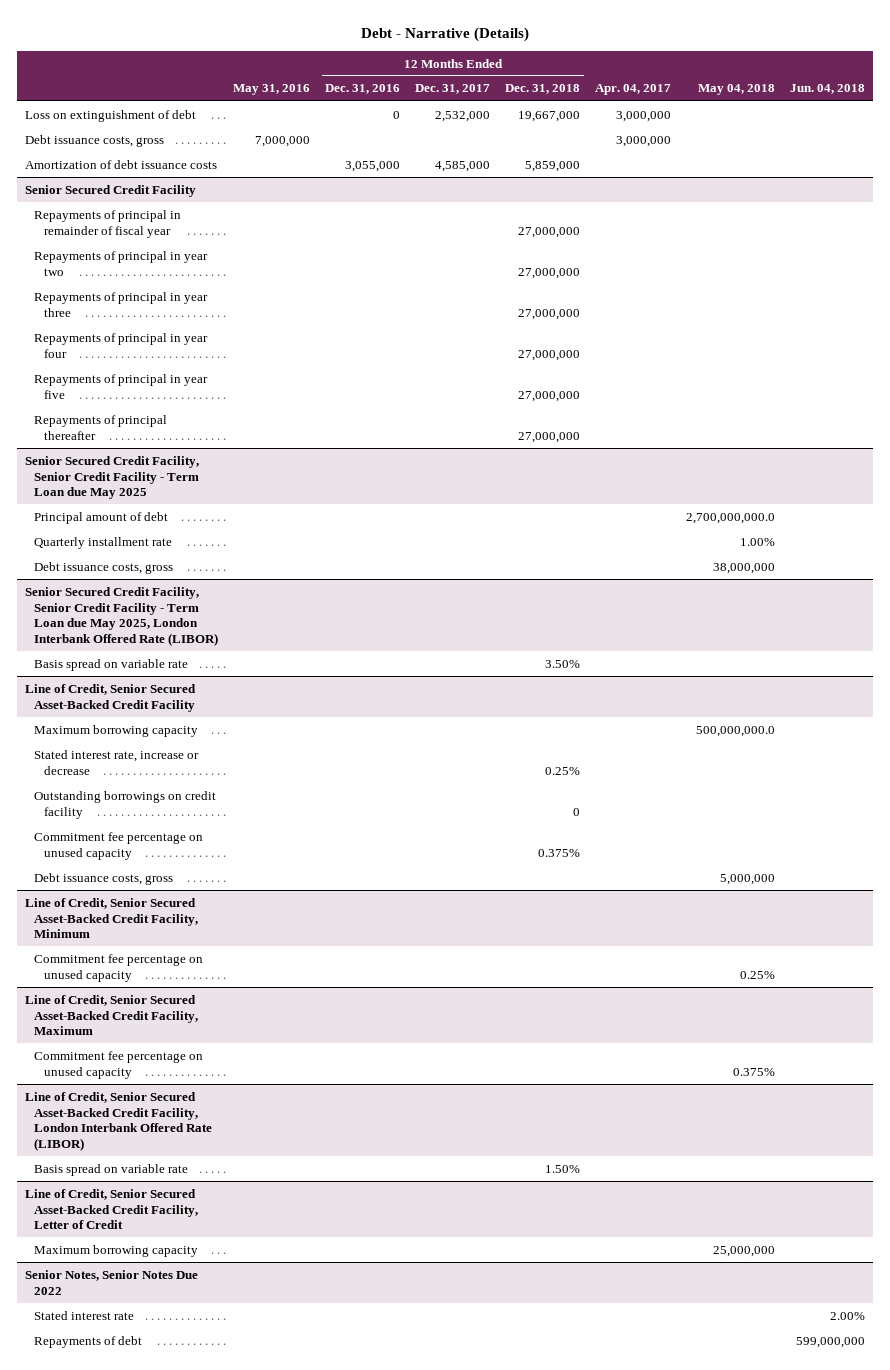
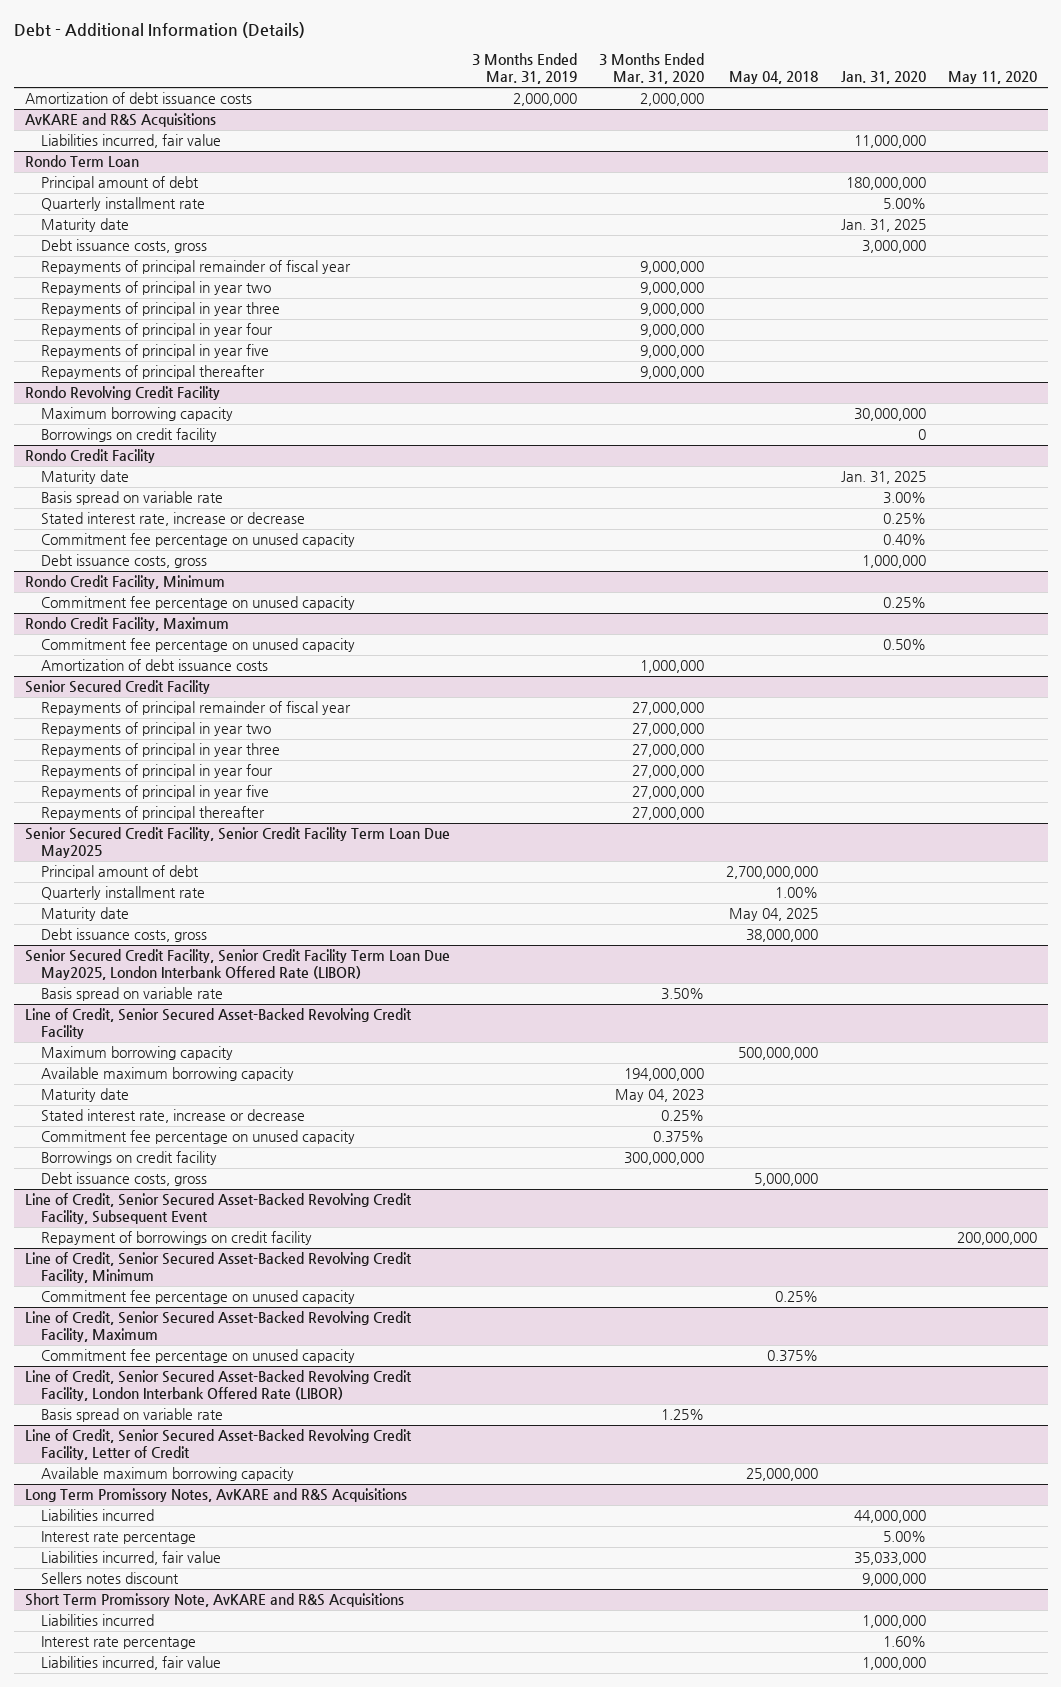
- Debt - Narrative (Details)
+ Debt - Additional Information (Details)
- | May 31, 2016 | 12 Months Ended Dec. 31, 2016 | 12 Months Ended Dec. 31, 2017 | 12 Months Ended Dec. 31, 2018 | Apr. 04, 2017 | May 04, 2018 | Jun. 04, 2018
+ | 3 Months Ended Mar. 31, 2019 | 3 Months Ended Mar. 31, 2020 | May 04, 2018 | Jan. 31, 2020 | May 11, 2020
- Loss on extinguishment of debt | | 0 | 2,532,000 | 19,667,000 | 3,000,000 | |
- Debt issuance costs, gross | 7,000,000 | | | | 3,000,000 | |
+ AvKARE and R&S Acquisitions
+ Liabilities incurred, fair value | | | | 11,000,000 |
+ Rondo Term Loan
+ Principal amount of debt | | | | 180,000,000 |
+ Quarterly installment rate | | | | 5.00% |
+ Maturity date | | | | Jan. 31, 2025 |
+ Debt issuance costs, gross | | | | 3,000,000 |
+ Repayments of principal remainder of fiscal year | | 9,000,000 | | |
+ Repayments of principal in year two | | 9,000,000 | | |
+ Repayments of principal in year three | | 9,000,000 | | |
+ Repayments of principal in year four | | 9,000,000 | | |
+ Repayments of principal in year five | | 9,000,000 | | |
+ Repayments of principal thereafter | | 9,000,000 | | |
+ Rondo Revolving Credit Facility
+ Maximum borrowing capacity | | | | 30,000,000 |
+ Borrowings on credit facility | | | | 0 |
+ Rondo Credit Facility
+ Maturity date | | | | Jan. 31, 2025 |
+ Basis spread on variable rate | | | | 3.00% |
+ Stated interest rate, increase or decrease | | | | 0.25% |
+ Commitment fee percentage on unused capacity | | | | 0.40% |
+ Debt issuance costs, gross | | | | 1,000,000 |
+ Rondo Credit Facility, Minimum
+ Commitment fee percentage on unused capacity | | | | 0.25% |
+ Rondo Credit Facility, Maximum
+ Commitment fee percentage on unused capacity | | | | 0.50% |
+ Amortization of debt issuance costs | | 1,000,000 | | |
@ Senior Secured Credit Facility
- Repayments of principal in remainder of fiscal year | | | | 27,000,000 | | |
+ Repayments of principal remainder of fiscal year | | 27,000,000 | | |
- Senior Secured Credit Facility, Senior Credit Facility - Term Loan due May 2025
- Principal amount of debt | | | | | | 2,700,000,000.0 |
+ Senior Secured Credit Facility, Senior Credit Facility Term Loan Due May2025
+ Principal amount of debt | | | 2,700,000,000 | |
+ Maturity date | | | May 04, 2025 | |
- Senior Secured Credit Facility, Senior Credit Facility - Term Loan due May 2025, London Interbank Offered Rate (LIBOR)
+ Senior Secured Credit Facility, Senior Credit Facility Term Loan Due May2025, London Interbank Offered Rate (LIBOR)
- Line of Credit, Senior Secured Asset-Backed Credit Facility
- Maximum borrowing capacity | | | | | | 500,000,000.0 |
+ Line of Credit, Senior Secured Asset-Backed Revolving Credit Facility
+ Maximum borrowing capacity | | | 500,000,000 | |
+ Available maximum borrowing capacity | | 194,000,000 | | |
+ Maturity date | | May 04, 2023 | | |
- Outstanding borrowings on credit facility | | | | 0 | | |
+ Borrowings on credit facility | | 300,000,000 | | |
- Line of Credit, Senior Secured Asset-Backed Credit Facility, Minimum
+ Line of Credit, Senior Secured Asset-Backed Revolving Credit Facility, Subsequent Event
+ Repayment of borrowings on credit facility | | | | | 200,000,000
+ Line of Credit, Senior Secured Asset-Backed Revolving Credit Facility, Minimum
- Line of Credit, Senior Secured Asset-Backed Credit Facility, Maximum
+ Line of Credit, Senior Secured Asset-Backed Revolving Credit Facility, Maximum
- Line of Credit, Senior Secured Asset-Backed Credit Facility, London Interbank Offered Rate (LIBOR)
+ Line of Credit, Senior Secured Asset-Backed Revolving Credit Facility, London Interbank Offered Rate (LIBOR)
- Line of Credit, Senior Secured Asset-Backed Credit Facility, Letter of Credit
- Maximum borrowing capacity | | | | | | 25,000,000 |
- Senior Notes, Senior Notes Due 2022
- Stated interest rate | | | | | | | 2.00%
- Repayments of debt | | | | | | | 599,000,000
+ Line of Credit, Senior Secured Asset-Backed Revolving Credit Facility, Letter of Credit
+ Available maximum borrowing capacity | | | 25,000,000 | |
+ Long Term Promissory Notes, AvKARE and R&S Acquisitions
+ Liabilities incurred | | | | 44,000,000 |
+ Interest rate percentage | | | | 5.00% |
+ Liabilities incurred, fair value | | | | 35,033,000 |
+ Sellers notes discount | | | | 9,000,000 |
+ Short Term Promissory Note, AvKARE and R&S Acquisitions
+ Liabilities incurred | | | | 1,000,000 |
+ Interest rate percentage | | | | 1.60% |
+ Liabilities incurred, fair value | | | | 1,000,000 |

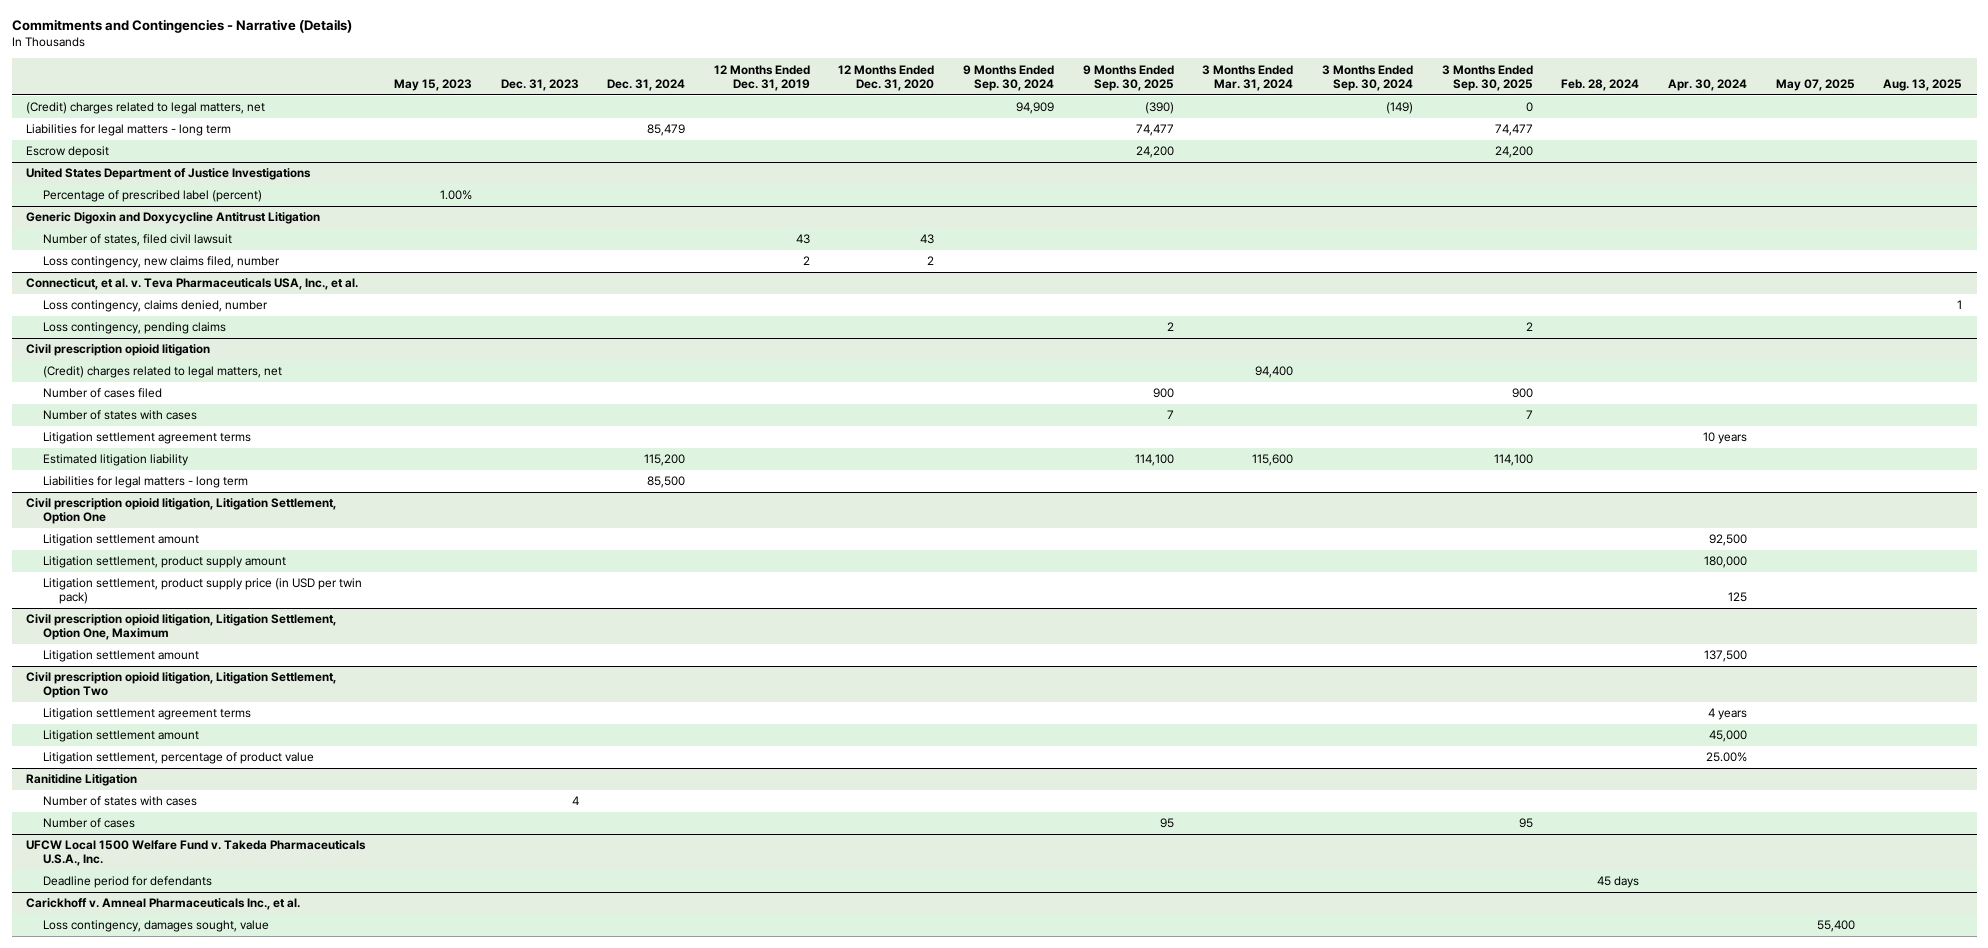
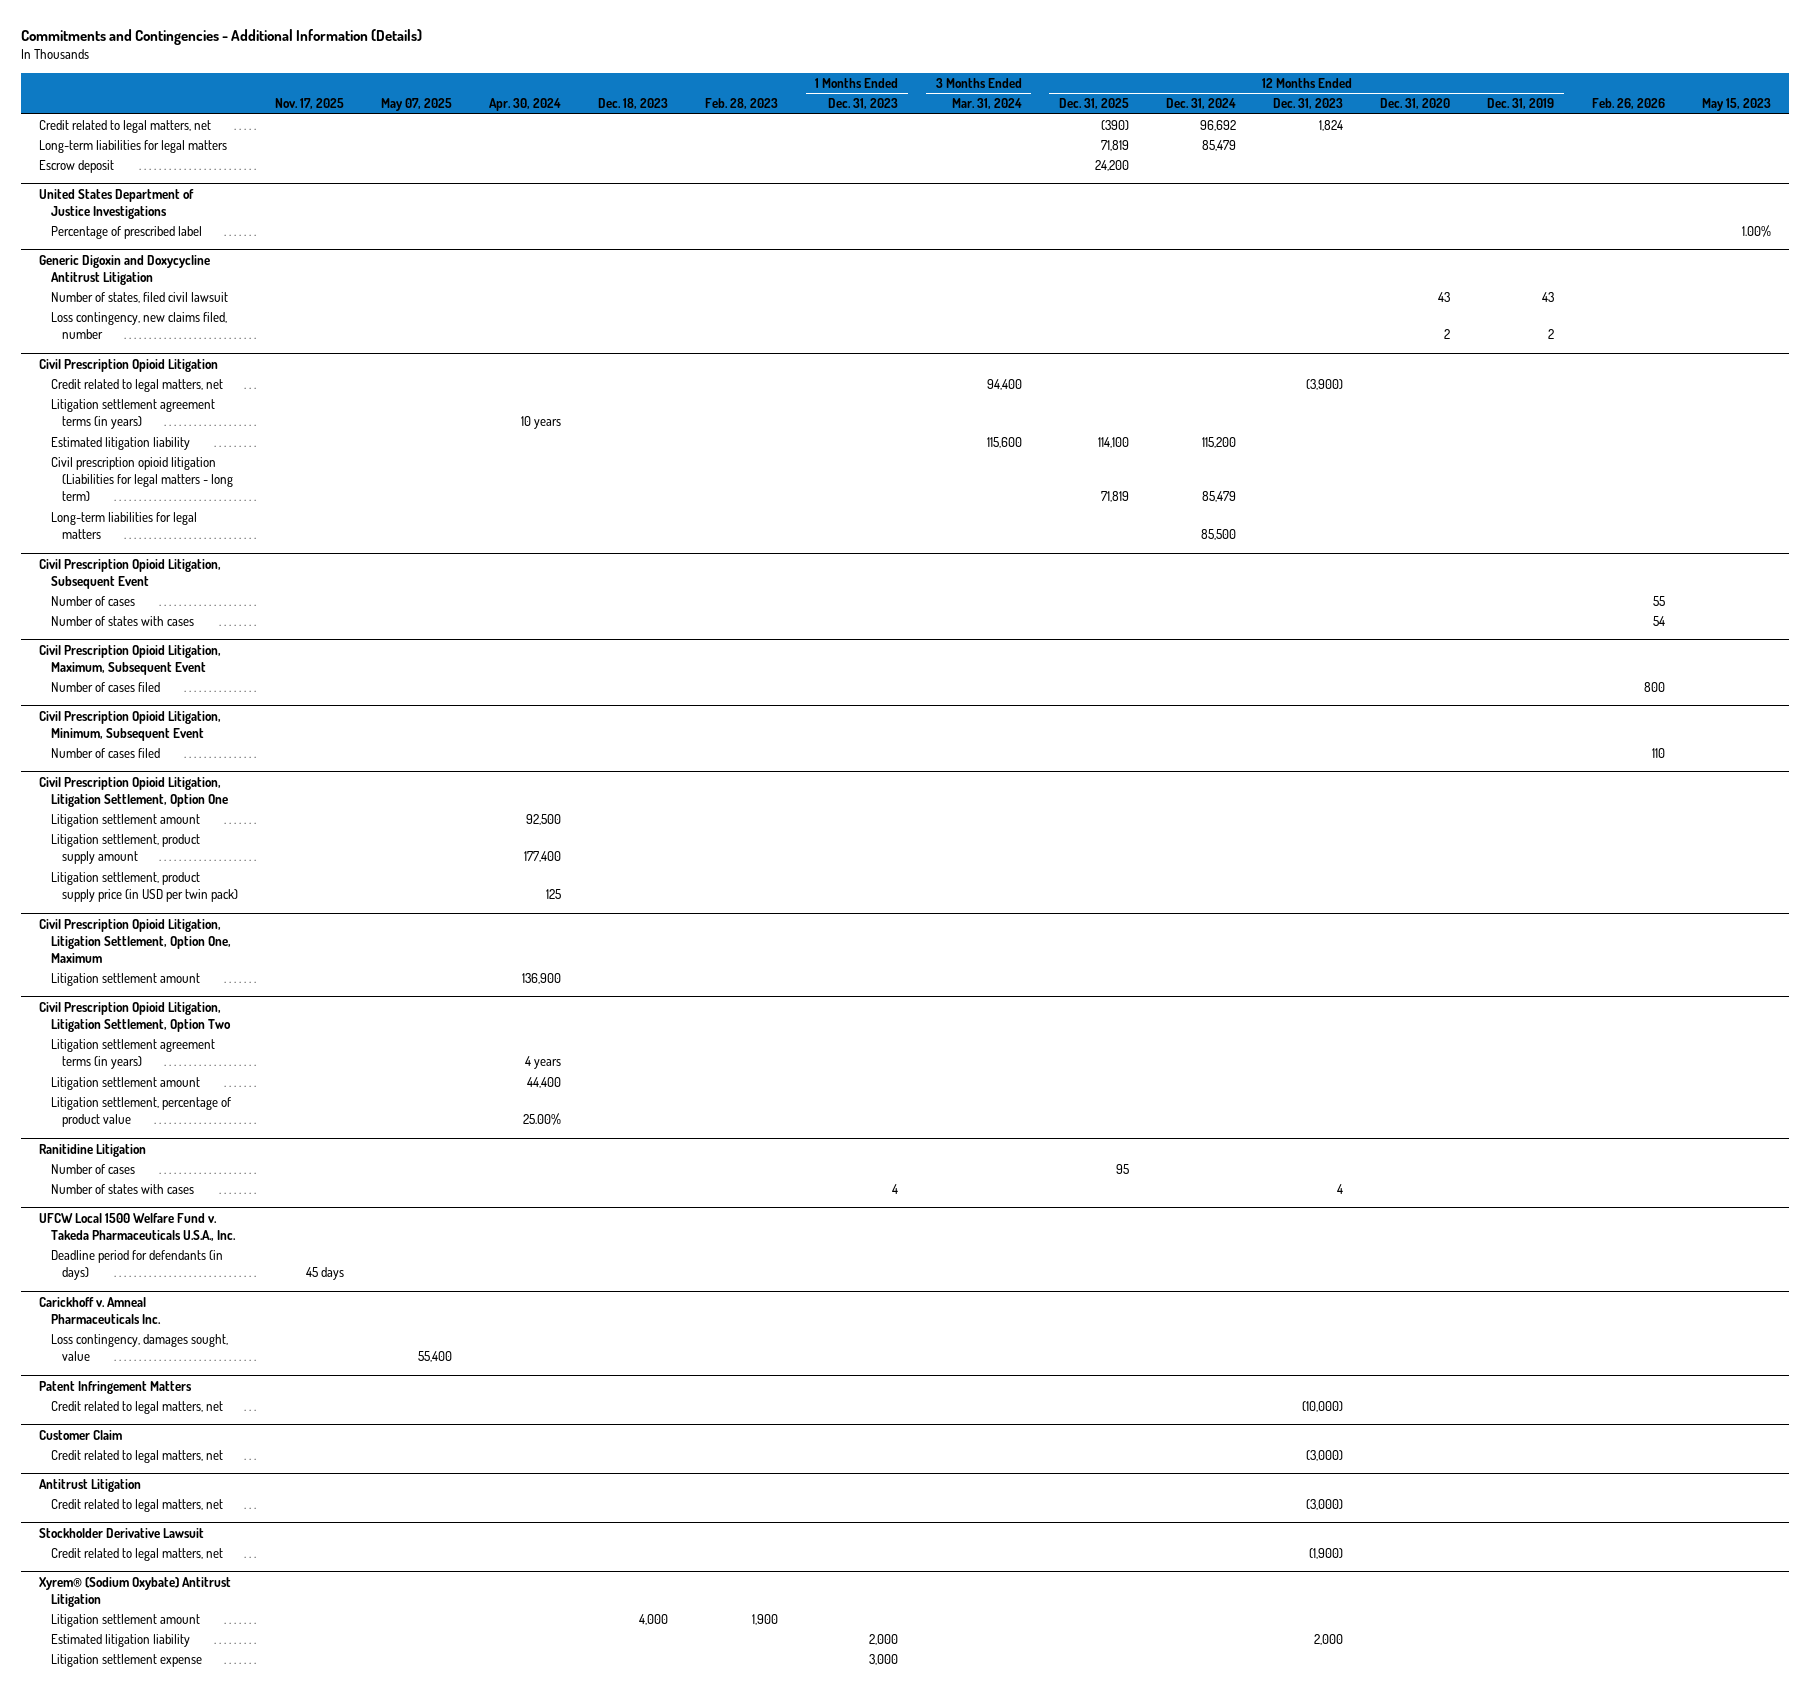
- Commitments and Contingencies - Narrative (Details)
+ Commitments and Contingencies - Additional Information (Details)
- | May 15, 2023 | Dec. 31, 2023 | Dec. 31, 2024 | 12 Months Ended Dec. 31, 2019 | 12 Months Ended Dec. 31, 2020 | 9 Months Ended Sep. 30, 2024 | 9 Months Ended Sep. 30, 2025 | 3 Months Ended Mar. 31, 2024 | 3 Months Ended Sep. 30, 2024 | 3 Months Ended Sep. 30, 2025 | Feb. 28, 2024 | Apr. 30, 2024 | May 07, 2025 | Aug. 13, 2025
+ | Nov. 17, 2025 | May 07, 2025 | Apr. 30, 2024 | Dec. 18, 2023 | Feb. 28, 2023 | 1 Months Ended Dec. 31, 2023 | 3 Months Ended Mar. 31, 2024 | 12 Months Ended Dec. 31, 2025 | 12 Months Ended Dec. 31, 2024 | 12 Months Ended Dec. 31, 2023 | 12 Months Ended Dec. 31, 2020 | 12 Months Ended Dec. 31, 2019 | Feb. 26, 2026 | May 15, 2023
- (Credit) charges related to legal matters, net | | | | | | 94,909 | (390) | | (149) | 0 | | | |
- Liabilities for legal matters - long term | | | 85,479 | | | | 74,477 | | | 74,477 | | | |
+ Credit related to legal matters, net | | | | | | | | (390) | 96,692 | 1,824 | | | |
+ Long-term liabilities for legal matters | | | | | | | | 71,819 | 85,479 | | | | |
@ United States Department of Justice Investigations
- Percentage of prescribed label (percent) | 1.00% | | | | | | | | | | | | |
+ Percentage of prescribed label | | | | | | | | | | | | | | 1.00%
- Connecticut, et al. v. Teva Pharmaceuticals USA, Inc., et al.
- Loss contingency, claims denied, number | | | | | | | | | | | | | | 1
- Loss contingency, pending claims | | | | | | | 2 | | | 2 | | | |
- Civil prescription opioid litigation
- (Credit) charges related to legal matters, net | | | | | | | | 94,400 | | | | | |
- Number of cases filed | | | | | | | 900 | | | 900 | | | |
- Number of states with cases | | | | | | | 7 | | | 7 | | | |
- Litigation settlement agreement terms | | | | | | | | | | | | 10 years | |
+ Civil Prescription Opioid Litigation
+ Credit related to legal matters, net | | | | | | | 94,400 | | | (3,900) | | | |
+ Litigation settlement agreement terms (in years) | | | 10 years | | | | | | | | | | |
- Liabilities for legal matters - long term | | | 85,500 | | | | | | | | | | |
- Civil prescription opioid litigation, Litigation Settlement, Option One
+ Civil prescription opioid litigation (Liabilities for legal matters - long term) | | | | | | | | 71,819 | 85,479 | | | | |
+ Long-term liabilities for legal matters | | | | | | | | | 85,500 | | | | |
+ Civil Prescription Opioid Litigation, Subsequent Event
+ Number of cases | | | | | | | | | | | | | 55 |
+ Number of states with cases | | | | | | | | | | | | | 54 |
+ Civil Prescription Opioid Litigation, Maximum, Subsequent Event
+ Number of cases filed | | | | | | | | | | | | | 800 |
+ Civil Prescription Opioid Litigation, Minimum, Subsequent Event
+ Number of cases filed | | | | | | | | | | | | | 110 |
+ Civil Prescription Opioid Litigation, Litigation Settlement, Option One
- Litigation settlement, product supply amount | | | | | | | | | | | | 180,000 | |
+ Litigation settlement, product supply amount | | | 177,400 | | | | | | | | | | |
- Civil prescription opioid litigation, Litigation Settlement, Option One, Maximum
- Litigation settlement amount | | | | | | | | | | | | 137,500 | |
- Civil prescription opioid litigation, Litigation Settlement, Option Two
- Litigation settlement agreement terms | | | | | | | | | | | | 4 years | |
- Litigation settlement amount | | | | | | | | | | | | 45,000 | |
+ Civil Prescription Opioid Litigation, Litigation Settlement, Option One, Maximum
+ Litigation settlement amount | | | 136,900 | | | | | | | | | | |
+ Civil Prescription Opioid Litigation, Litigation Settlement, Option Two
+ Litigation settlement agreement terms (in years) | | | 4 years | | | | | | | | | | |
+ Litigation settlement amount | | | 44,400 | | | | | | | | | | |
@ Ranitidine Litigation
moved down: Number of states with cases | | | | | | 4 | | | | 4 | | | |
@ UFCW Local 1500 Welfare Fund v. Takeda Pharmaceuticals U.S.A., Inc.
- Deadline period for defendants | | | | | | | | | | | 45 days | | |
- Carickhoff v. Amneal Pharmaceuticals Inc., et al.
@ UFCW Local 1500 Welfare Fund v. Takeda Pharmaceuticals U.S.A., Inc.
+ Deadline period for defendants (in days) | 45 days | | | | | | | | | | | | |
+ Carickhoff v. Amneal Pharmaceuticals Inc.
+ Patent Infringement Matters
+ Credit related to legal matters, net | | | | | | | | | | (10,000) | | | |
+ Customer Claim
+ Credit related to legal matters, net | | | | | | | | | | (3,000) | | | |
+ Antitrust Litigation
+ Credit related to legal matters, net | | | | | | | | | | (3,000) | | | |
+ Stockholder Derivative Lawsuit
+ Credit related to legal matters, net | | | | | | | | | | (1,900) | | | |
+ Xyrem® (Sodium Oxybate) Antitrust Litigation
+ Litigation settlement amount | | | | 4,000 | 1,900 | | | | | | | | |
+ Estimated litigation liability | | | | | | 2,000 | | | | 2,000 | | | |
+ Litigation settlement expense | | | | | | 3,000 | | | | | | | |

